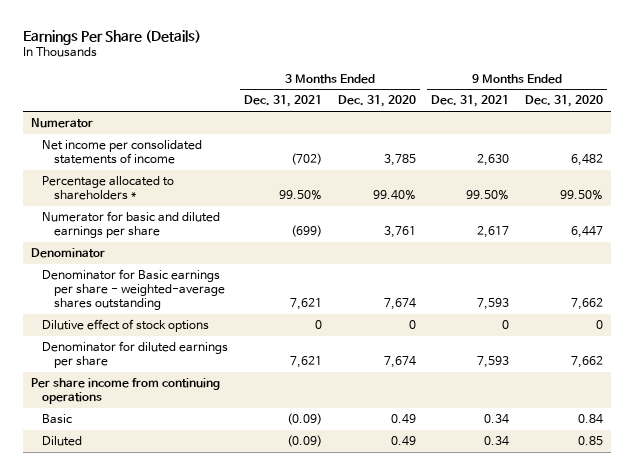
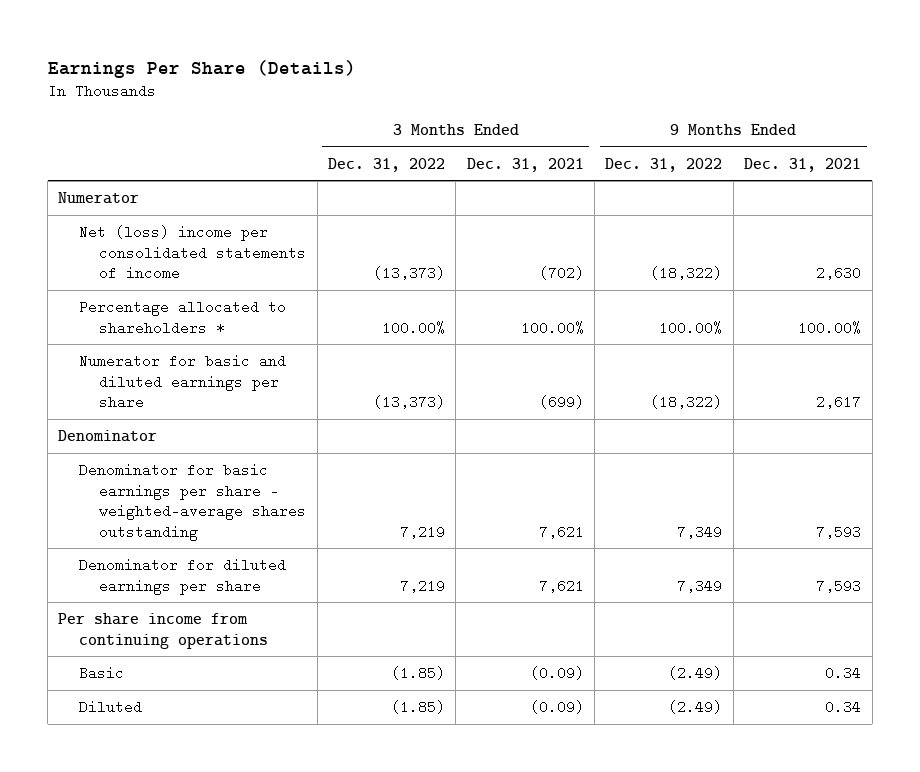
- | 3 Months Ended Dec. 31, 2021 | 3 Months Ended Dec. 31, 2020 | 9 Months Ended Dec. 31, 2021 | 9 Months Ended Dec. 31, 2020
+ | 3 Months Ended Dec. 31, 2022 | 3 Months Ended Dec. 31, 2021 | 9 Months Ended Dec. 31, 2022 | 9 Months Ended Dec. 31, 2021
- Net income per consolidated statements of income | (702) | 3,785 | 2,630 | 6,482
- Percentage allocated to shareholders * | 99.50% | 99.40% | 99.50% | 99.50%
+ Net (loss) income per consolidated statements of income | (13,373) | (702) | (18,322) | 2,630
+ Percentage allocated to shareholders * | 100.00% | 100.00% | 100.00% | 100.00%
- Denominator for Basic earnings per share - weighted-average shares outstanding | 7,621 | 7,674 | 7,593 | 7,662
- Dilutive effect of stock options | 0 | 0 | 0 | 0
+ Denominator for basic earnings per share - weighted-average shares outstanding | 7,219 | 7,621 | 7,349 | 7,593

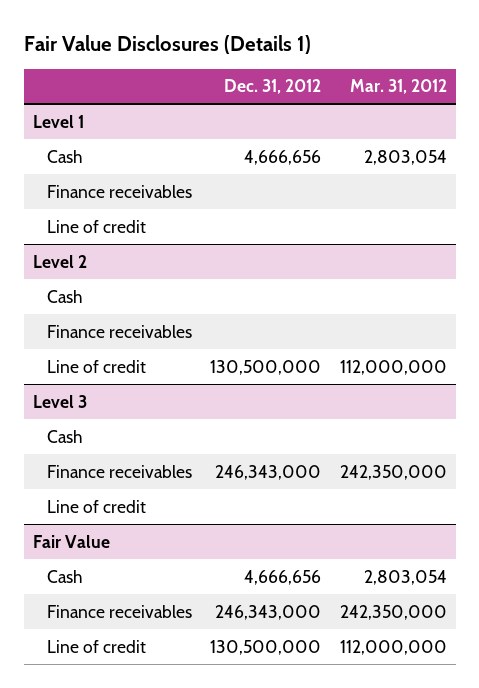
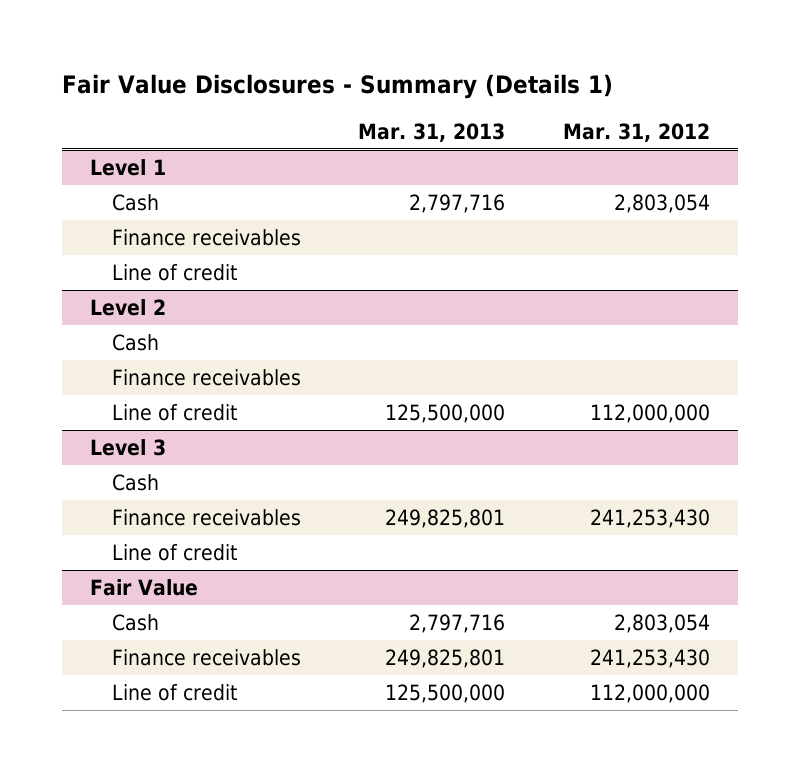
- Fair Value Disclosures (Details 1)
+ Fair Value Disclosures - Summary (Details 1)
- | Dec. 31, 2012 | Mar. 31, 2012
+ | Mar. 31, 2013 | Mar. 31, 2012
@ Level 3
- Finance receivables | 246,343,000 | 242,350,000
+ Finance receivables | 249,825,801 | 241,253,430
@ Fair Value
- Finance receivables | 246,343,000 | 242,350,000
+ Finance receivables | 249,825,801 | 241,253,430

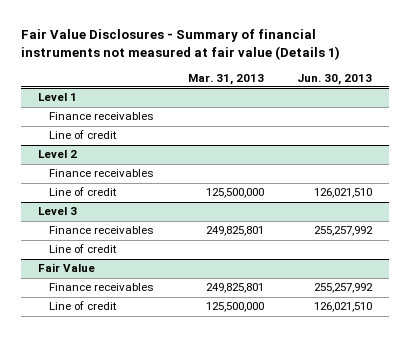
- Fair Value Disclosures - Summary (Details 1)
+ Fair Value Disclosures - Summary of financial instruments not measured at fair value (Details 1)
- | Mar. 31, 2013 | Mar. 31, 2012
+ | Mar. 31, 2013 | Jun. 30, 2013
@ Level 1
- Cash | 2,797,716 | 2,803,054
@ Level 2
- Cash
@ Level 3
- Cash
@ Fair Value
- Cash | 2,797,716 | 2,803,054

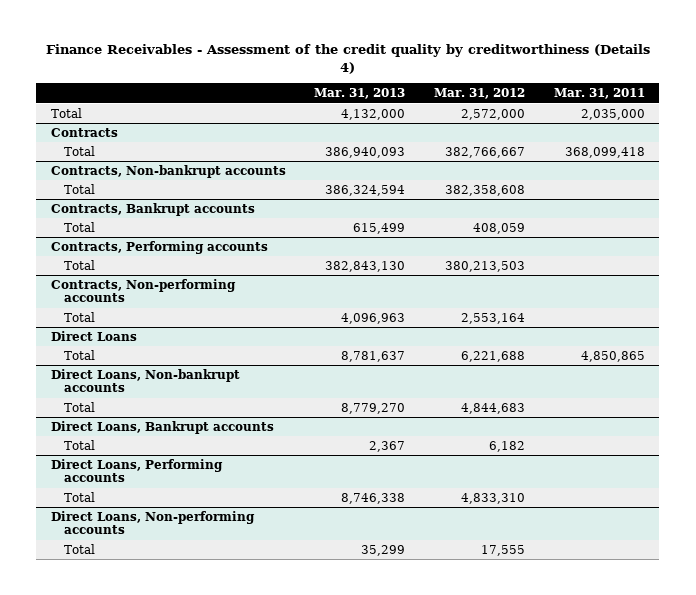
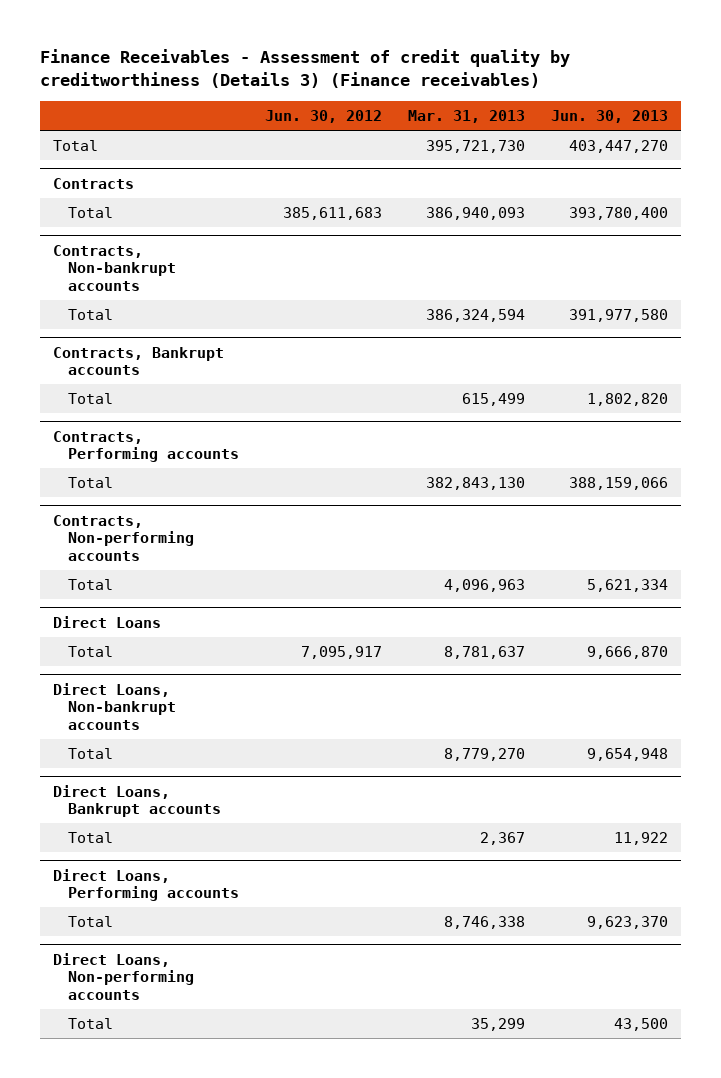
- Finance Receivables - Assessment of the credit quality by creditworthiness (Details 4)
+ Finance Receivables - Assessment of credit quality by creditworthiness (Details 3) (Finance receivables)
- | Mar. 31, 2013 | Mar. 31, 2012 | Mar. 31, 2011
+ | Jun. 30, 2012 | Mar. 31, 2013 | Jun. 30, 2013
- Total | 4,132,000 | 2,572,000 | 2,035,000
+ Total | | 395,721,730 | 403,447,270

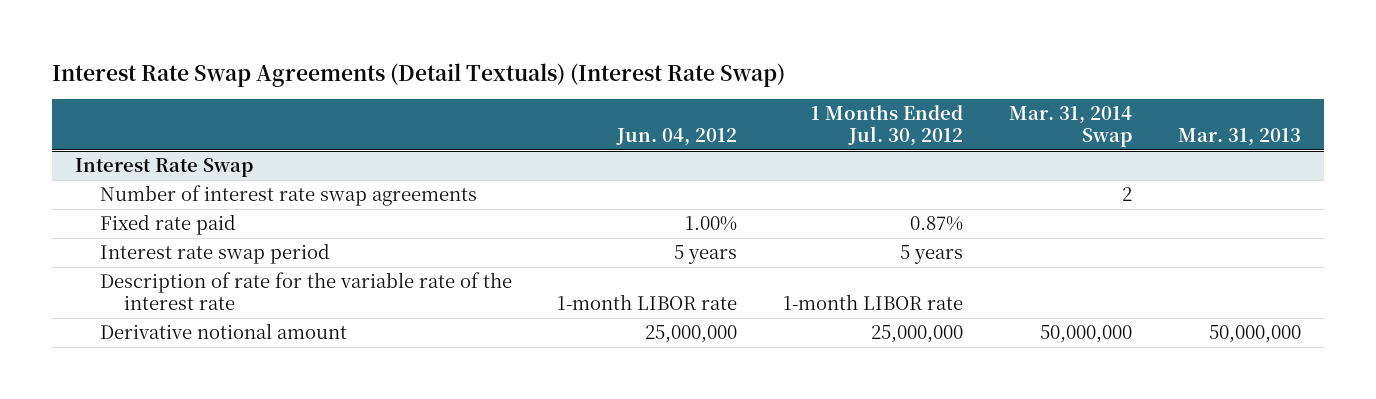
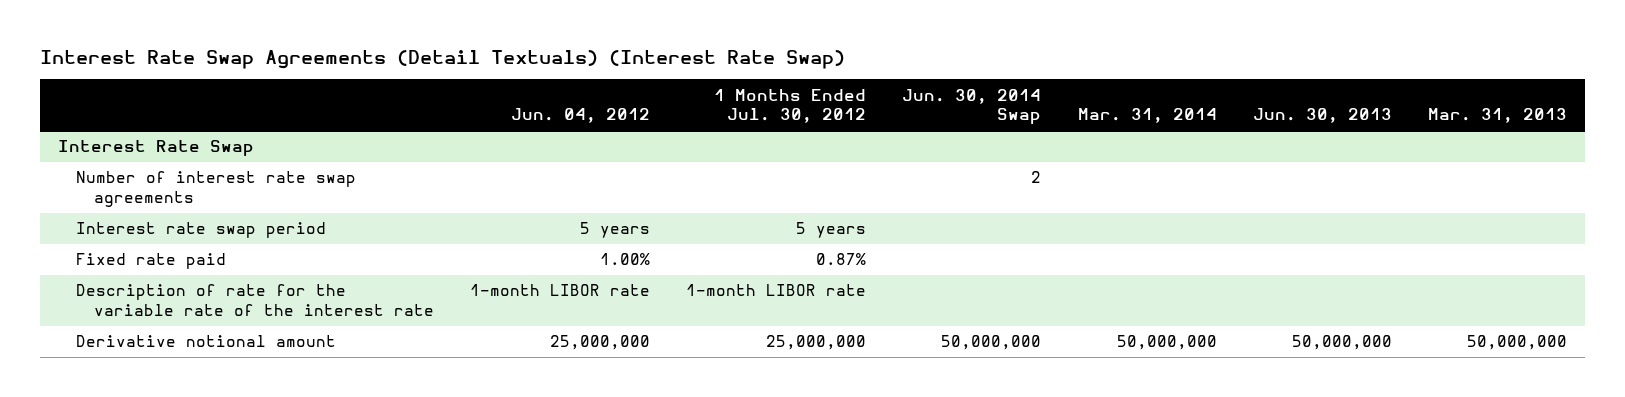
- | Jun. 04, 2012 | 1 Months Ended Jul. 30, 2012 | Mar. 31, 2014 Swap | Mar. 31, 2013
+ | Jun. 04, 2012 | 1 Months Ended Jul. 30, 2012 | Jun. 30, 2014 Swap | Mar. 31, 2014 | Jun. 30, 2013 | Mar. 31, 2013
@ Interest Rate Swap
moved down: Fixed rate paid | 1.00% | 0.87% | | | |

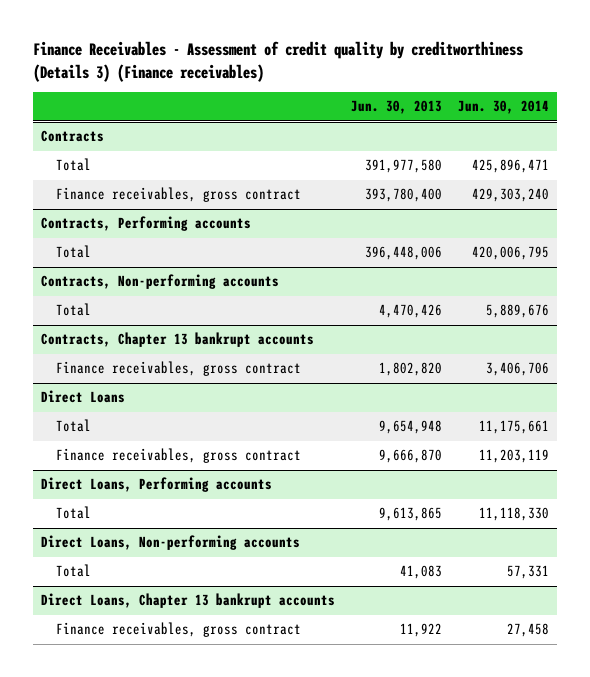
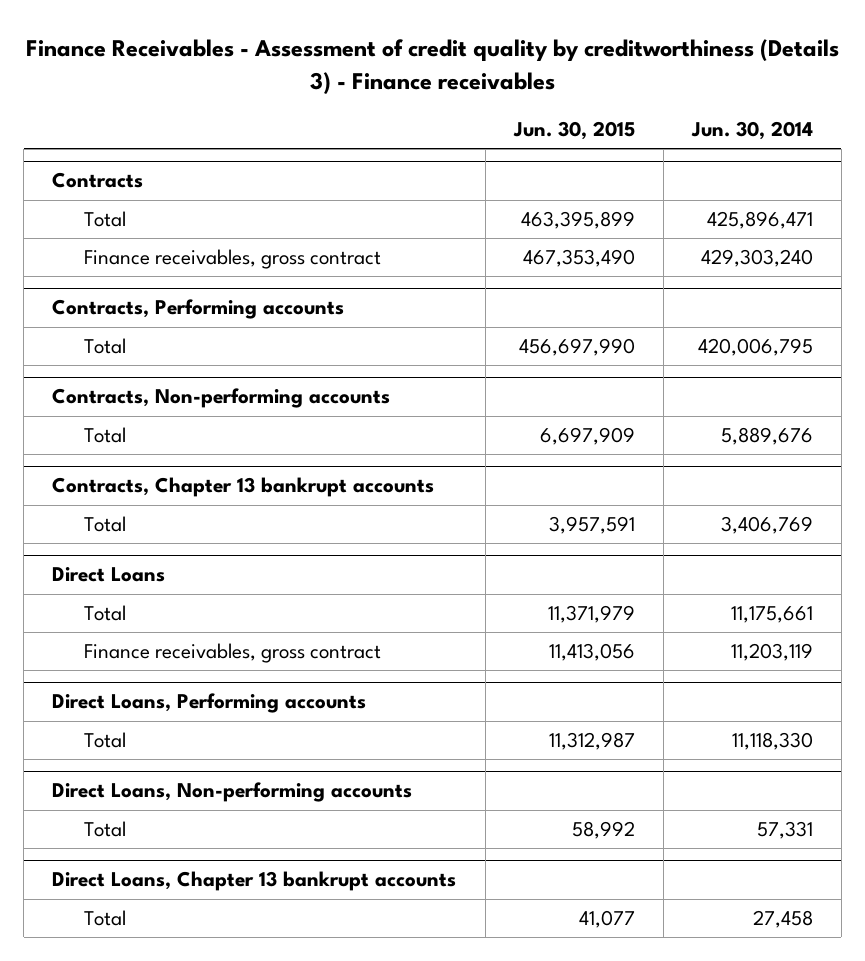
- Finance Receivables - Assessment of credit quality by creditworthiness (Details 3) (Finance receivables)
+ Finance Receivables - Assessment of credit quality by creditworthiness (Details 3) - Finance receivables
- | Jun. 30, 2013 | Jun. 30, 2014
+ | Jun. 30, 2015 | Jun. 30, 2014
@ Contracts, Chapter 13 bankrupt accounts
- Finance receivables, gross contract | 1,802,820 | 3,406,706
+ Total | 3,957,591 | 3,406,769
@ Direct Loans, Chapter 13 bankrupt accounts
- Finance receivables, gross contract | 11,922 | 27,458
+ Total | 41,077 | 27,458

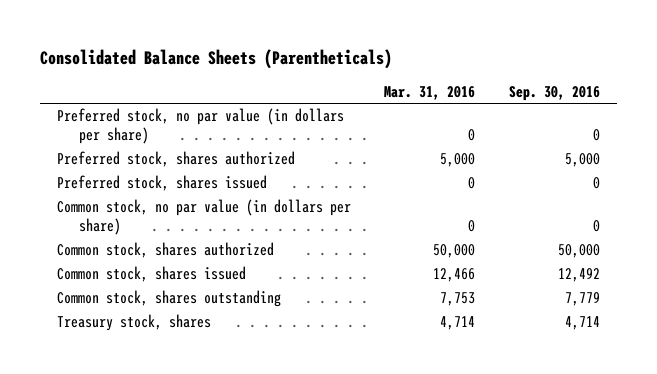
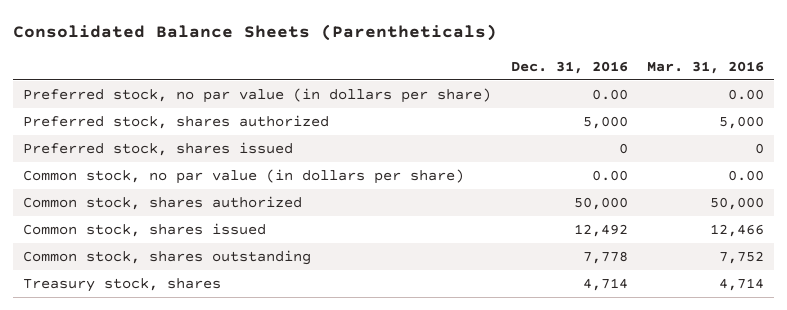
- | Mar. 31, 2016 | Sep. 30, 2016
+ | Dec. 31, 2016 | Mar. 31, 2016
- Preferred stock, no par value (in dollars per share) | 0 | 0
+ Preferred stock, no par value (in dollars per share) | 0.00 | 0.00
- Common stock, no par value (in dollars per share) | 0 | 0
+ Common stock, no par value (in dollars per share) | 0.00 | 0.00
- Common stock, shares outstanding | 7,753 | 7,779
+ Common stock, shares outstanding | 7,778 | 7,752

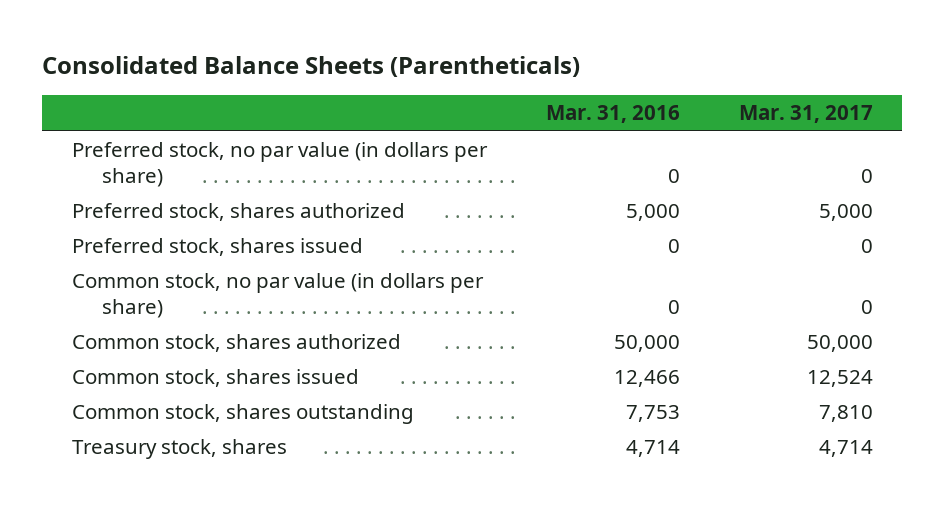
- | Dec. 31, 2016 | Mar. 31, 2016
+ | Mar. 31, 2016 | Mar. 31, 2017
- Preferred stock, no par value (in dollars per share) | 0.00 | 0.00
+ Preferred stock, no par value (in dollars per share) | 0 | 0
- Common stock, no par value (in dollars per share) | 0.00 | 0.00
+ Common stock, no par value (in dollars per share) | 0 | 0
- Common stock, shares outstanding | 7,778 | 7,752
+ Common stock, shares outstanding | 7,753 | 7,810

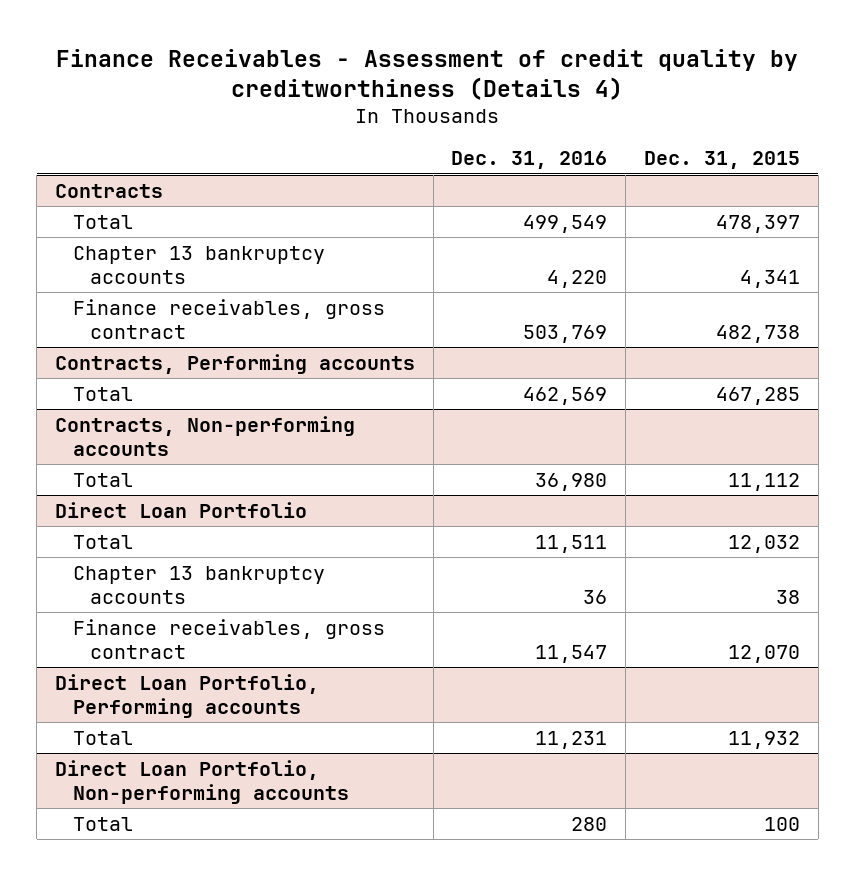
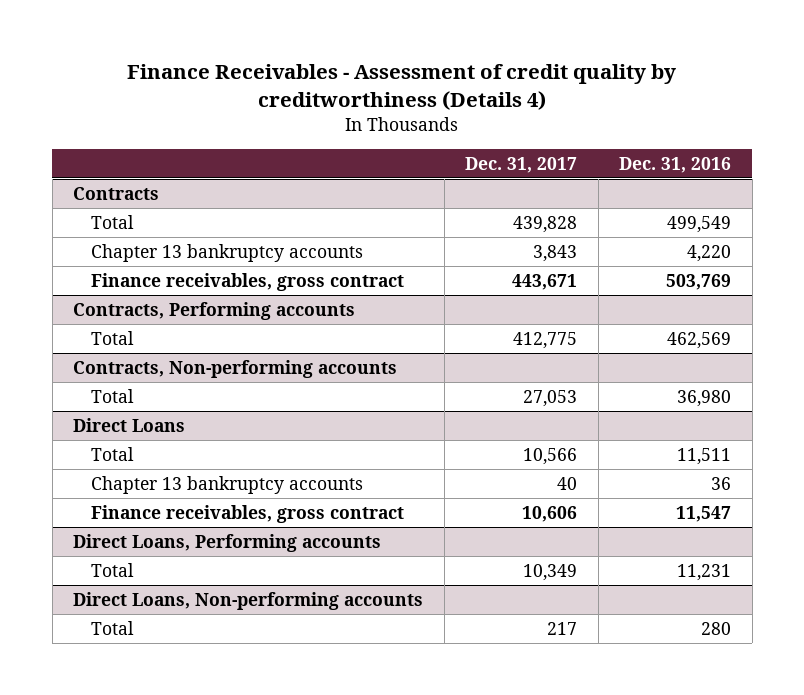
- | Dec. 31, 2016 | Dec. 31, 2015
+ | Dec. 31, 2017 | Dec. 31, 2016
- Direct Loan Portfolio
+ Direct Loans
- Direct Loan Portfolio, Performing accounts
+ Direct Loans, Performing accounts
- Direct Loan Portfolio, Non-performing accounts
+ Direct Loans, Non-performing accounts

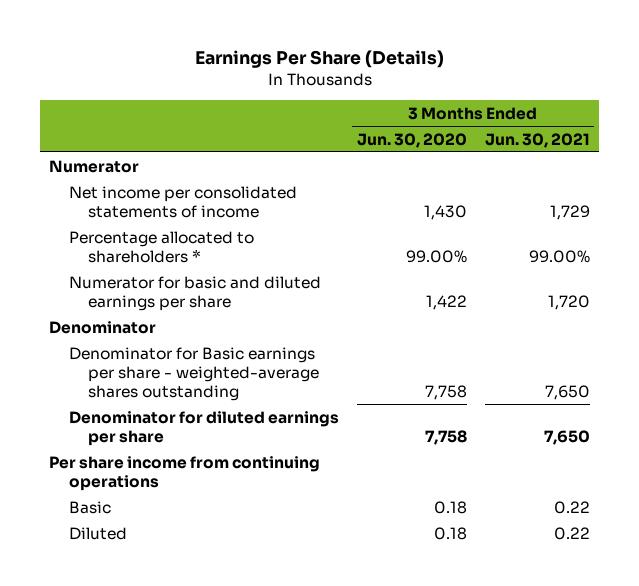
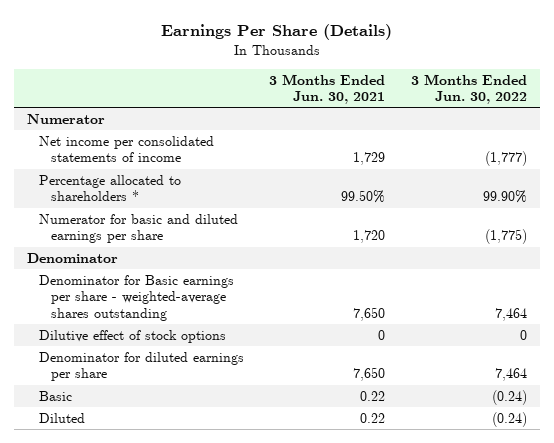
- | 3 Months Ended Jun. 30, 2020 | 3 Months Ended Jun. 30, 2021
+ | 3 Months Ended Jun. 30, 2021 | 3 Months Ended Jun. 30, 2022
- Percentage allocated to shareholders * | 99.00% | 99.00%
+ Percentage allocated to shareholders * | 99.50% | 99.90%
+ Dilutive effect of stock options | 0 | 0
- Per share income from continuing operations

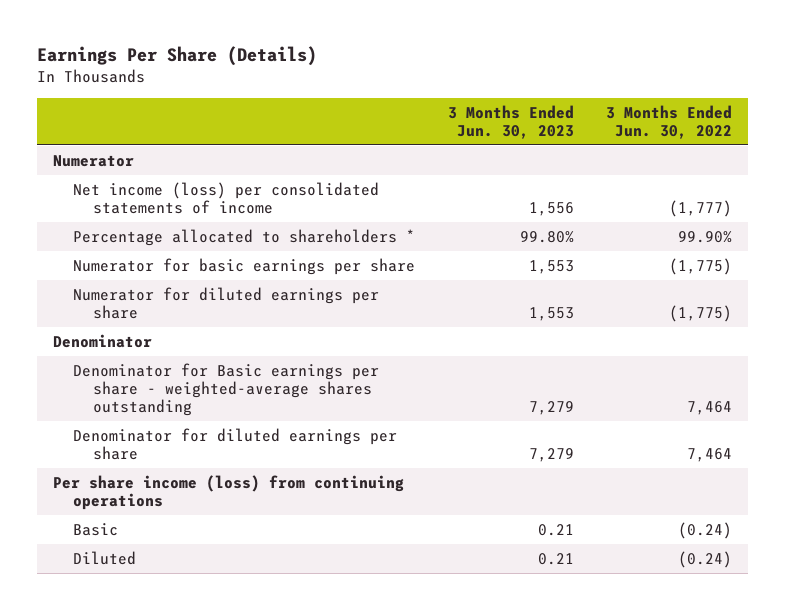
- | 3 Months Ended Jun. 30, 2021 | 3 Months Ended Jun. 30, 2022
+ | 3 Months Ended Jun. 30, 2023 | 3 Months Ended Jun. 30, 2022
- Net income per consolidated statements of income | 1,729 | (1,777)
+ Net income (loss) per consolidated statements of income | 1,556 | (1,777)
- Numerator for basic and diluted earnings per share | 1,720 | (1,775)
+ Numerator for basic earnings per share | 1,553 | (1,775)
+ Numerator for diluted earnings per share | 1,553 | (1,775)
- Dilutive effect of stock options | 0 | 0
+ Per share income (loss) from continuing operations

